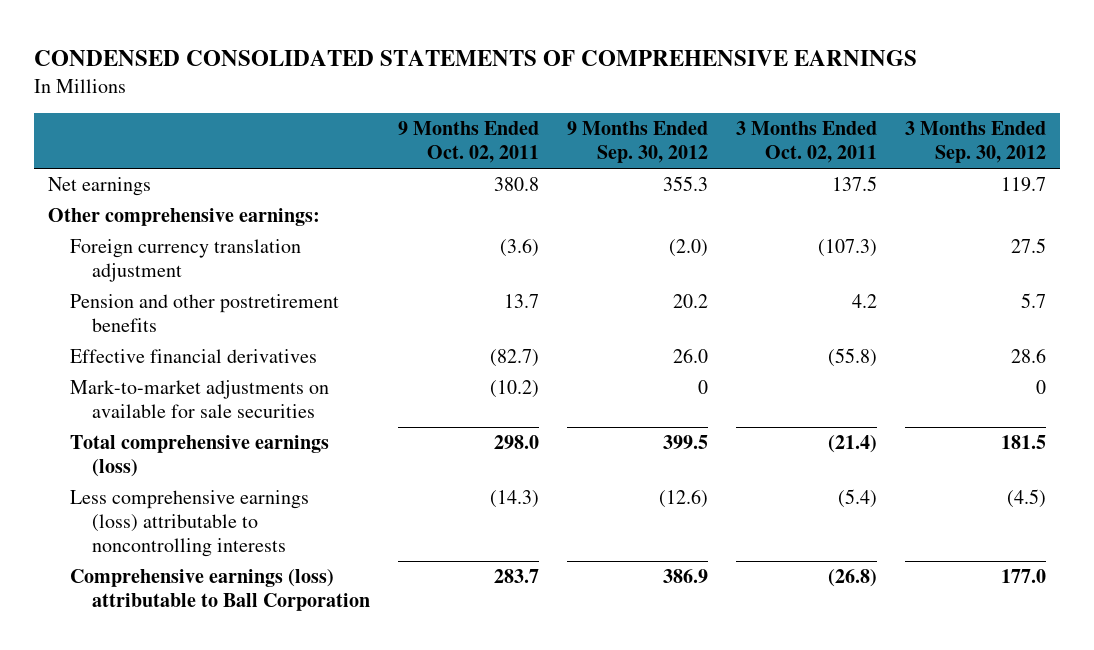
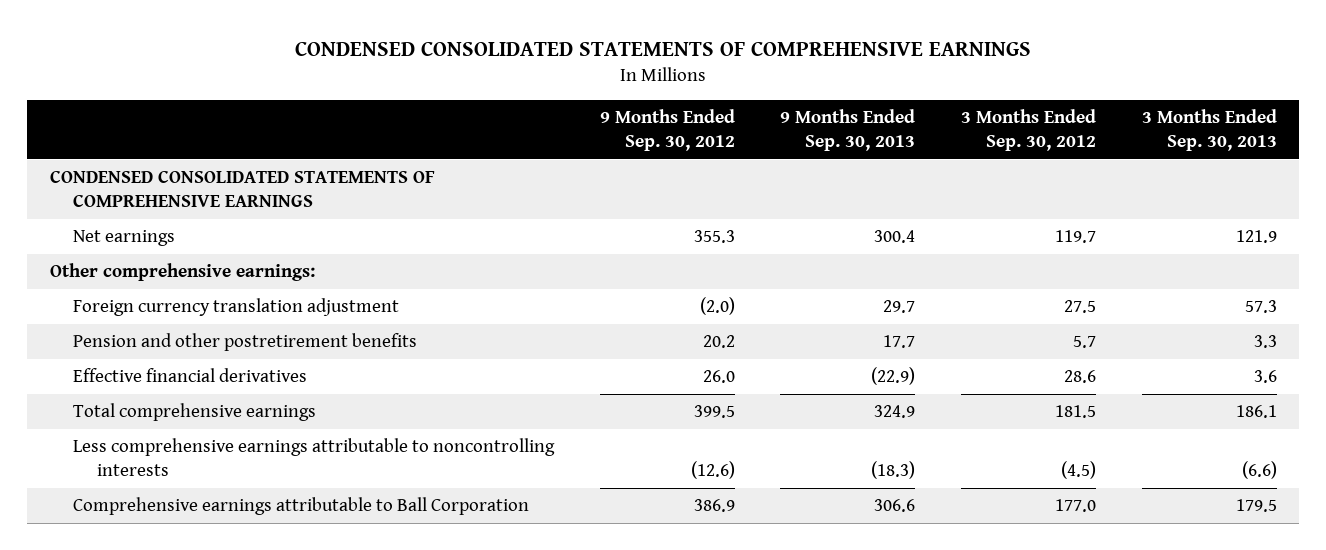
- | 9 Months Ended Oct. 02, 2011 | 9 Months Ended Sep. 30, 2012 | 3 Months Ended Oct. 02, 2011 | 3 Months Ended Sep. 30, 2012
+ | 9 Months Ended Sep. 30, 2012 | 9 Months Ended Sep. 30, 2013 | 3 Months Ended Sep. 30, 2012 | 3 Months Ended Sep. 30, 2013
+ CONDENSED CONSOLIDATED STATEMENTS OF COMPREHENSIVE EARNINGS
- Mark-to-market adjustments on available for sale securities | (10.2) | 0 | | 0
- Total comprehensive earnings (loss) | 298.0 | 399.5 | (21.4) | 181.5
- Less comprehensive earnings (loss) attributable to noncontrolling interests | (14.3) | (12.6) | (5.4) | (4.5)
- Comprehensive earnings (loss) attributable to Ball Corporation | 283.7 | 386.9 | (26.8) | 177.0
+ Total comprehensive earnings | 399.5 | 324.9 | 181.5 | 186.1
+ Less comprehensive earnings attributable to noncontrolling interests | (12.6) | (18.3) | (4.5) | (6.6)
+ Comprehensive earnings attributable to Ball Corporation | 386.9 | 306.6 | 177.0 | 179.5

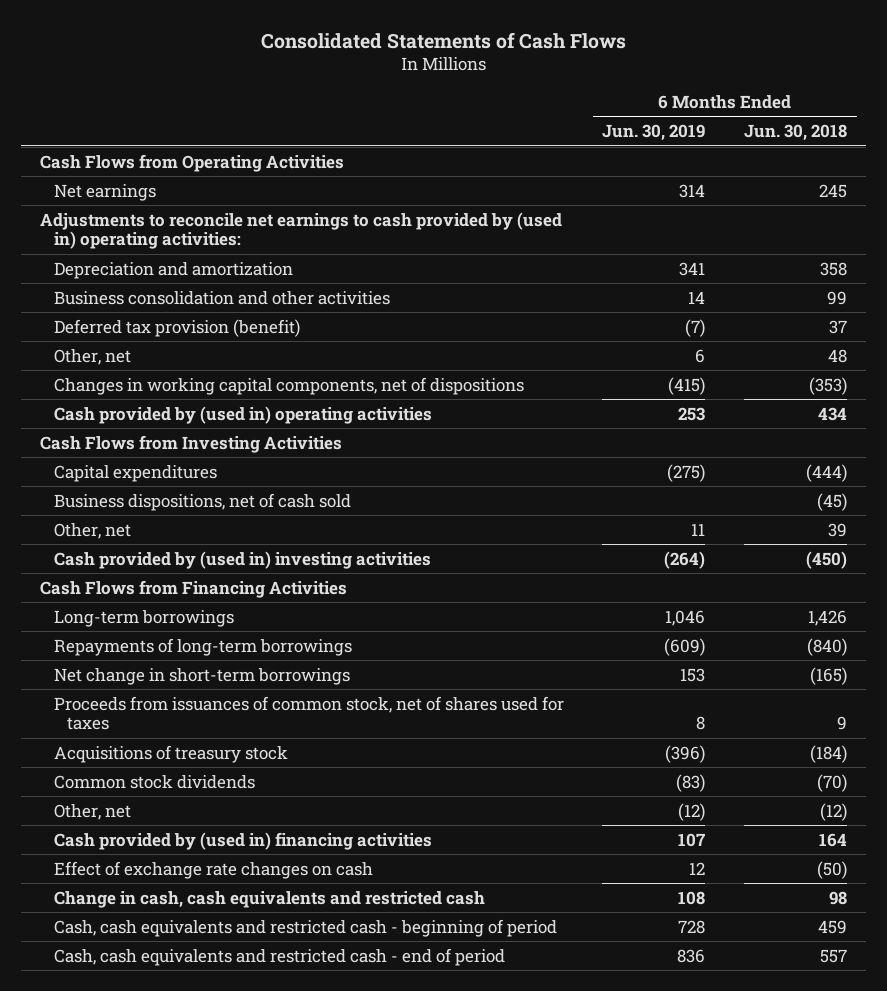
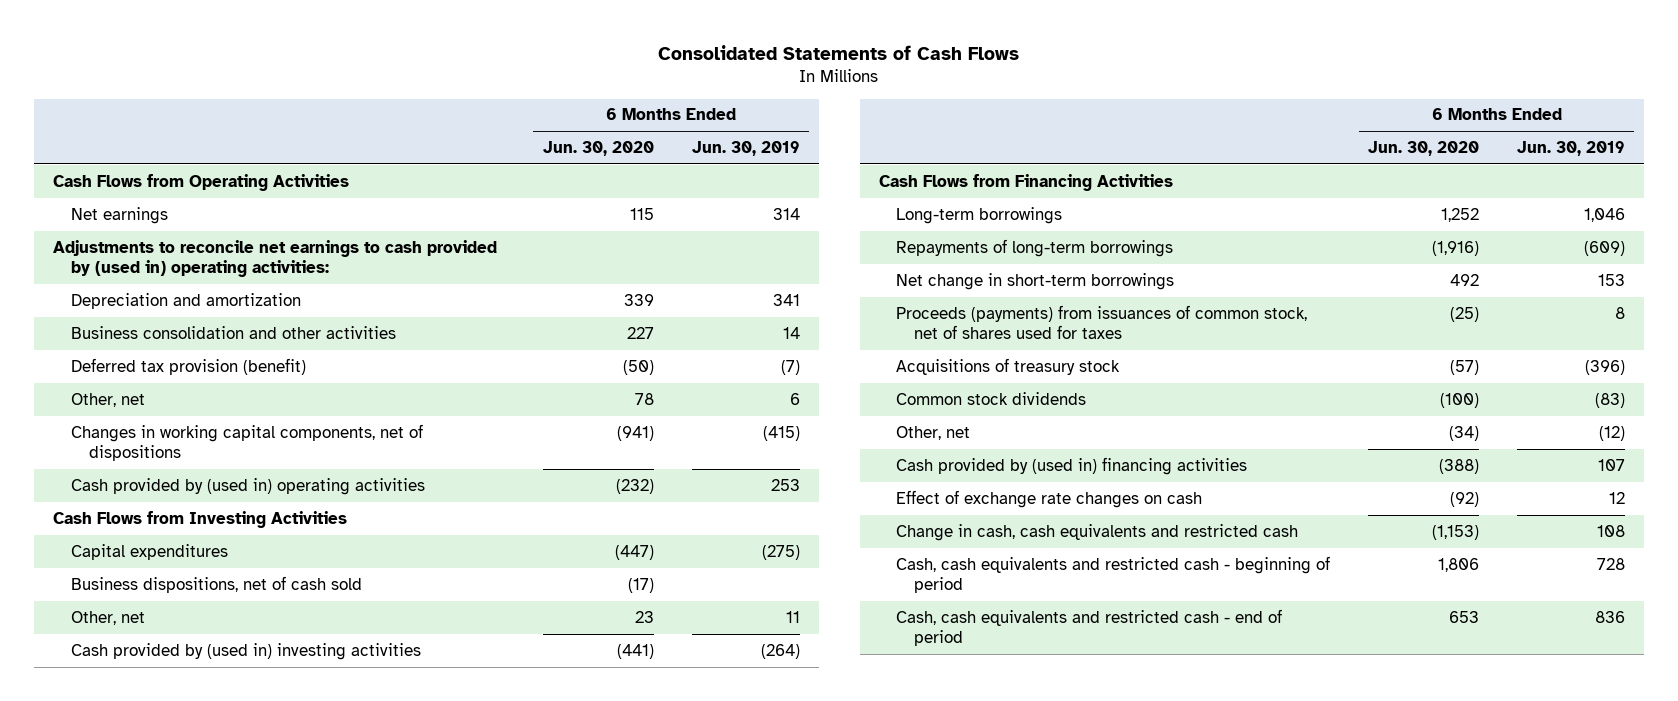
- | 6 Months Ended Jun. 30, 2019 | 6 Months Ended Jun. 30, 2018
+ | 6 Months Ended Jun. 30, 2020 | 6 Months Ended Jun. 30, 2019
- Proceeds from issuances of common stock, net of shares used for taxes | 8 | 9
+ Proceeds (payments) from issuances of common stock, net of shares used for taxes | (25) | 8

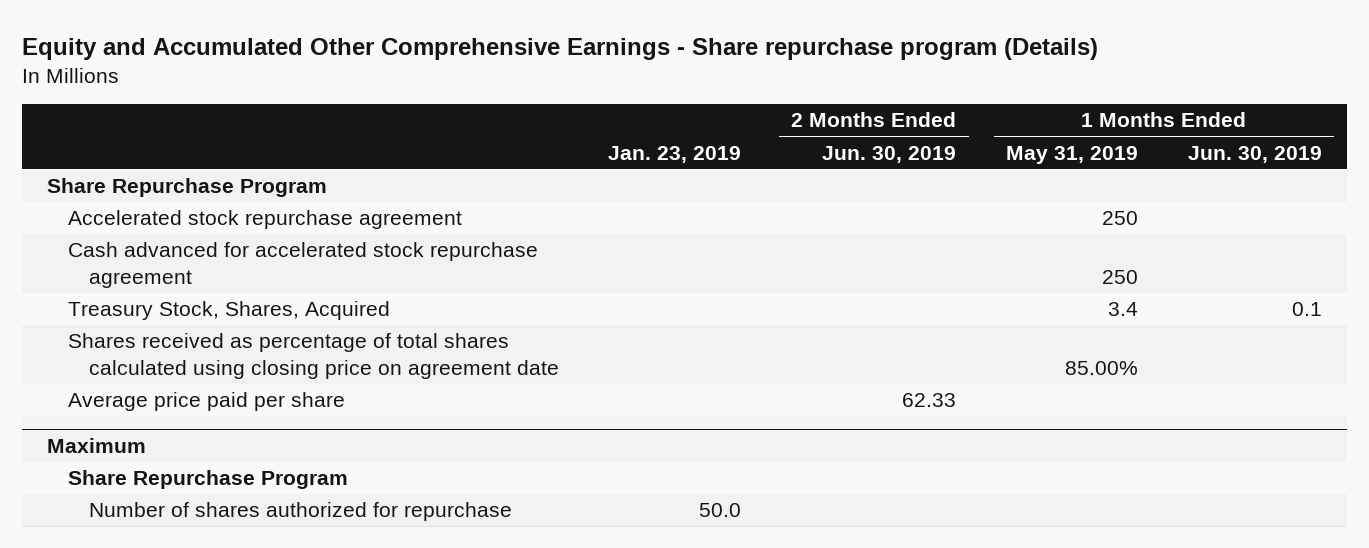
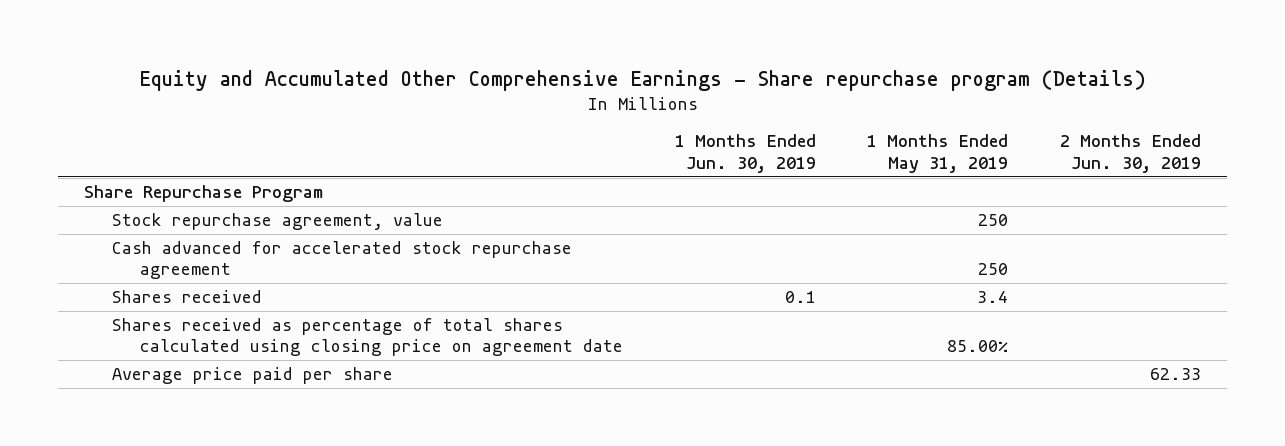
- | Jan. 23, 2019 | 2 Months Ended Jun. 30, 2019 | 1 Months Ended May 31, 2019 | 1 Months Ended Jun. 30, 2019
+ | 1 Months Ended Jun. 30, 2019 | 1 Months Ended May 31, 2019 | 2 Months Ended Jun. 30, 2019
- Accelerated stock repurchase agreement | | | 250 |
+ Stock repurchase agreement, value | | 250 |
- Treasury Stock, Shares, Acquired | | | 3.4 | 0.1
+ Shares received | 0.1 | 3.4 |
- Maximum
- Share Repurchase Program
- Number of shares authorized for repurchase | 50.0 | | |

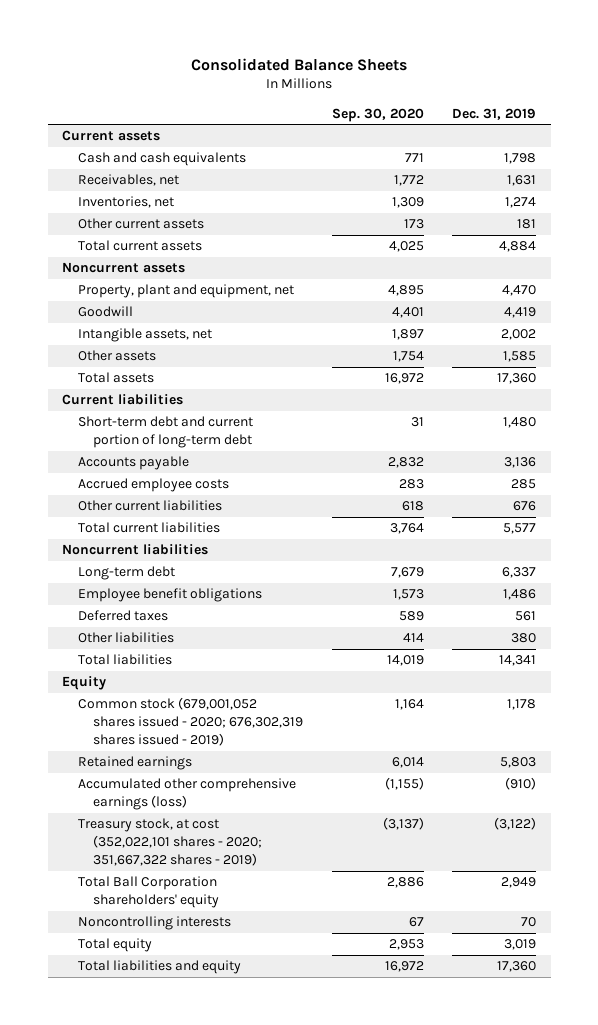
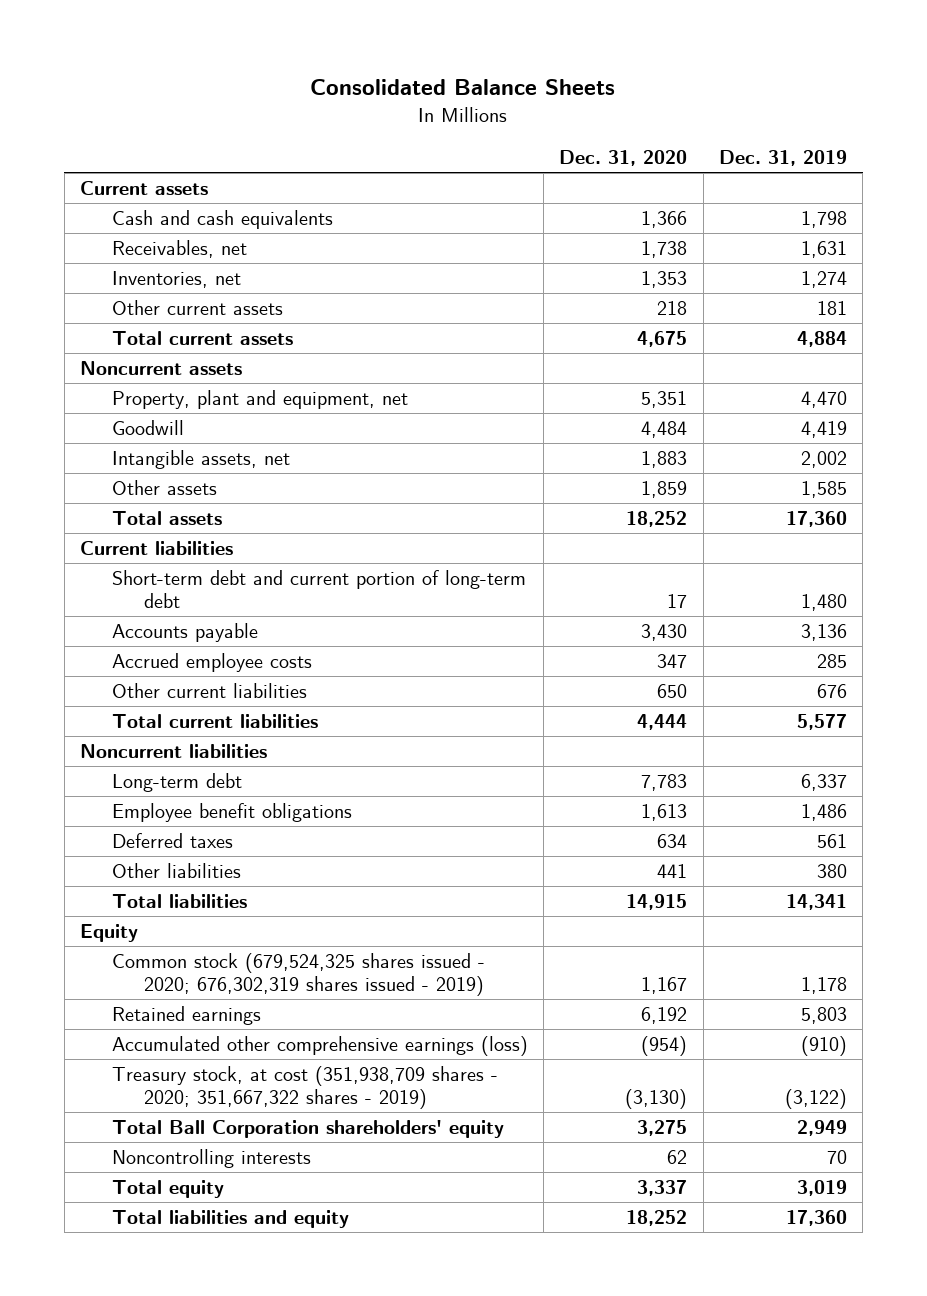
- | Sep. 30, 2020 | Dec. 31, 2019
+ | Dec. 31, 2020 | Dec. 31, 2019
- Common stock (679,001,052 shares issued - 2020; 676,302,319 shares issued - 2019) | 1,164 | 1,178
+ Common stock (679,524,325 shares issued - 2020; 676,302,319 shares issued - 2019) | 1,167 | 1,178
- Treasury stock, at cost (352,022,101 shares - 2020; 351,667,322 shares - 2019) | (3,137) | (3,122)
+ Treasury stock, at cost (351,938,709 shares - 2020; 351,667,322 shares - 2019) | (3,130) | (3,122)

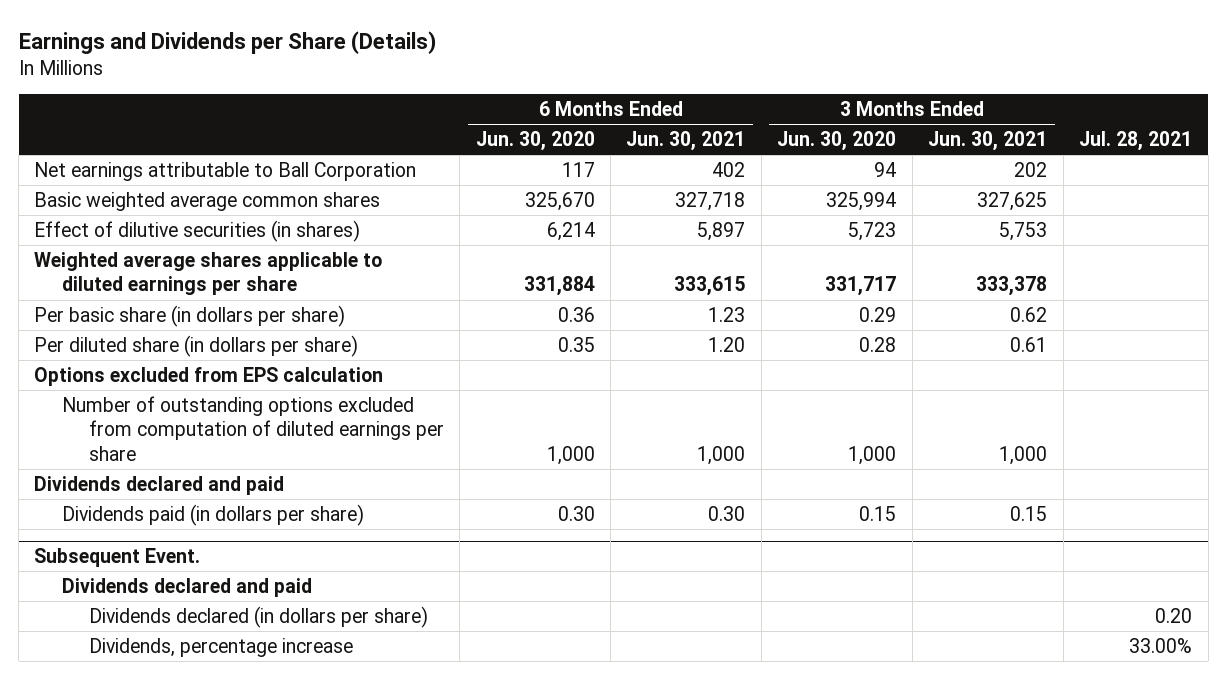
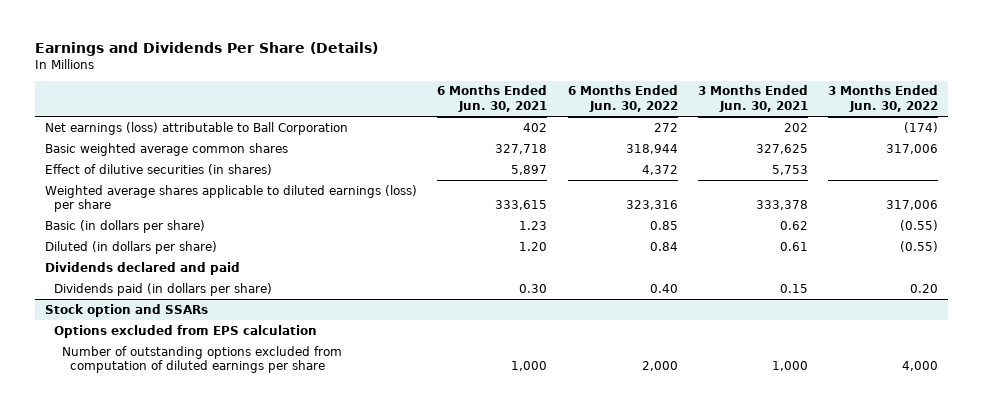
- Earnings and Dividends per Share (Details)
+ Earnings and Dividends Per Share (Details)
- | 6 Months Ended Jun. 30, 2020 | 6 Months Ended Jun. 30, 2021 | 3 Months Ended Jun. 30, 2020 | 3 Months Ended Jun. 30, 2021 | Jul. 28, 2021
+ | 6 Months Ended Jun. 30, 2021 | 6 Months Ended Jun. 30, 2022 | 3 Months Ended Jun. 30, 2021 | 3 Months Ended Jun. 30, 2022
- Net earnings attributable to Ball Corporation | 117 | 402 | 94 | 202 |
+ Net earnings (loss) attributable to Ball Corporation | 402 | 272 | 202 | (174)
- Weighted average shares applicable to diluted earnings per share | 331,884 | 333,615 | 331,717 | 333,378 |
- Per basic share (in dollars per share) | 0.36 | 1.23 | 0.29 | 0.62 |
- Per diluted share (in dollars per share) | 0.35 | 1.20 | 0.28 | 0.61 |
- Options excluded from EPS calculation
- Number of outstanding options excluded from computation of diluted earnings per share | 1,000 | 1,000 | 1,000 | 1,000 |
+ Weighted average shares applicable to diluted earnings (loss) per share | 333,615 | 323,316 | 333,378 | 317,006
+ Basic (in dollars per share) | 1.23 | 0.85 | 0.62 | (0.55)
+ Diluted (in dollars per share) | 1.20 | 0.84 | 0.61 | (0.55)
- Subsequent Event.
- Dividends declared and paid
- Dividends declared (in dollars per share) | | | | | 0.20
- Dividends, percentage increase | | | | | 33.00%
+ Stock option and SSARs
+ Options excluded from EPS calculation
+ Number of outstanding options excluded from computation of diluted earnings per share | 1,000 | 2,000 | 1,000 | 4,000

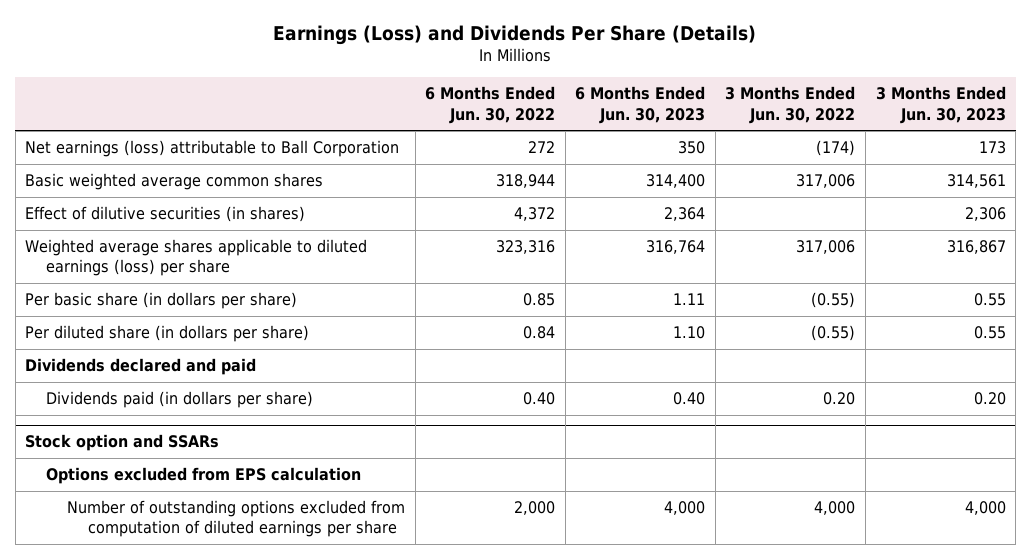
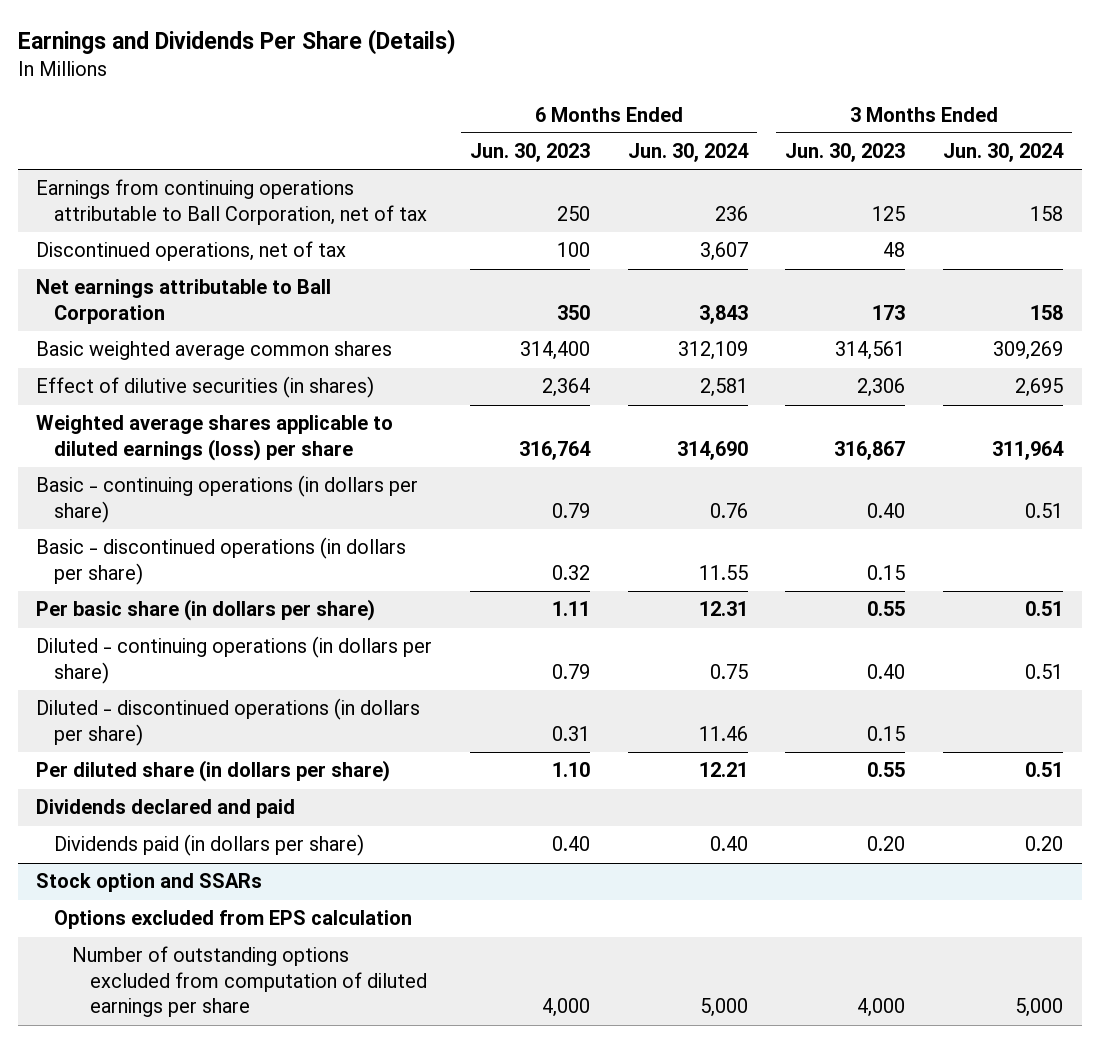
- Earnings (Loss) and Dividends Per Share (Details)
+ Earnings and Dividends Per Share (Details)
- | 6 Months Ended Jun. 30, 2022 | 6 Months Ended Jun. 30, 2023 | 3 Months Ended Jun. 30, 2022 | 3 Months Ended Jun. 30, 2023
+ | 6 Months Ended Jun. 30, 2023 | 6 Months Ended Jun. 30, 2024 | 3 Months Ended Jun. 30, 2023 | 3 Months Ended Jun. 30, 2024
- Net earnings (loss) attributable to Ball Corporation | 272 | 350 | (174) | 173
+ Earnings from continuing operations attributable to Ball Corporation, net of tax | 250 | 236 | 125 | 158
+ Discontinued operations, net of tax | 100 | 3,607 | 48 |
+ Net earnings attributable to Ball Corporation | 350 | 3,843 | 173 | 158
+ Basic - continuing operations (in dollars per share) | 0.79 | 0.76 | 0.40 | 0.51
+ Basic - discontinued operations (in dollars per share) | 0.32 | 11.55 | 0.15 |
+ Diluted - continuing operations (in dollars per share) | 0.79 | 0.75 | 0.40 | 0.51
+ Diluted - discontinued operations (in dollars per share) | 0.31 | 11.46 | 0.15 |

